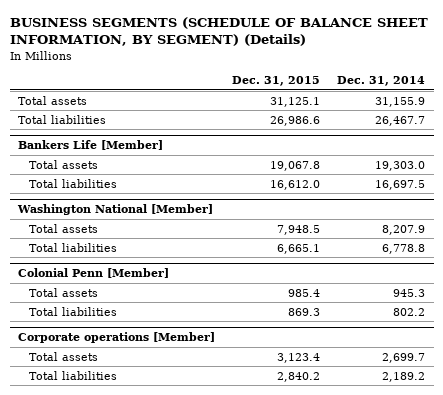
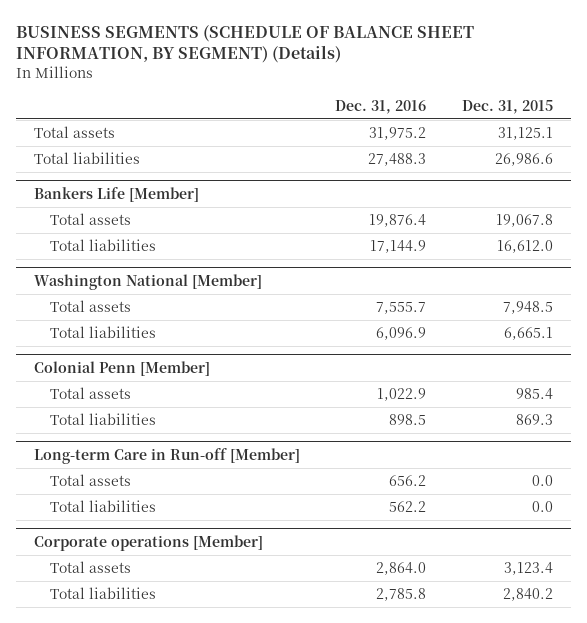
- | Dec. 31, 2015 | Dec. 31, 2014
+ | Dec. 31, 2016 | Dec. 31, 2015
+ Long-term Care in Run-off [Member]
+ Total assets | 656.2 | 0.0
+ Total liabilities | 562.2 | 0.0

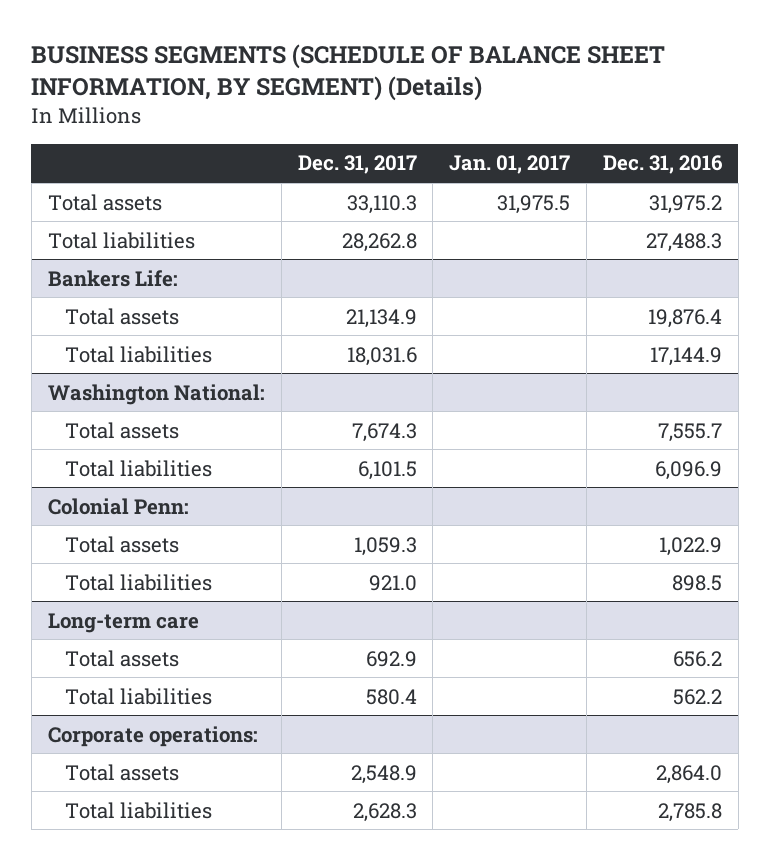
- | Dec. 31, 2016 | Dec. 31, 2015
+ | Dec. 31, 2017 | Jan. 01, 2017 | Dec. 31, 2016
- Bankers Life [Member]
+ Bankers Life:
- Washington National [Member]
+ Washington National:
- Colonial Penn [Member]
+ Colonial Penn:
- Long-term Care in Run-off [Member]
+ Long-term care
- Corporate operations [Member]
+ Corporate operations:

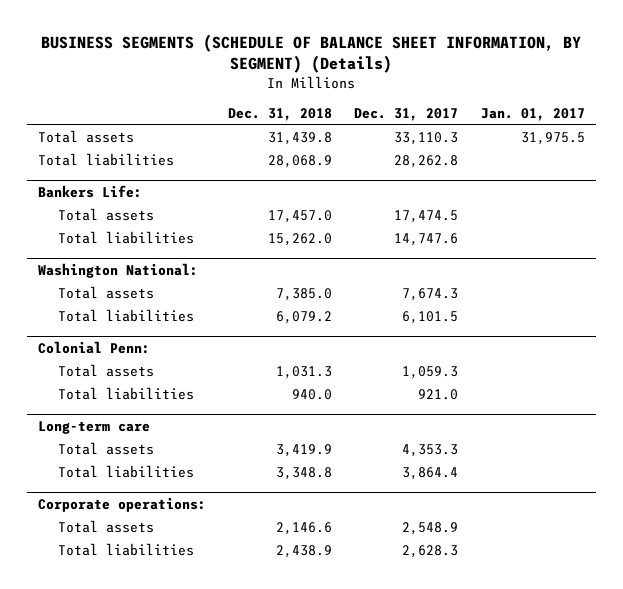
- | Dec. 31, 2017 | Jan. 01, 2017 | Dec. 31, 2016
+ | Dec. 31, 2018 | Dec. 31, 2017 | Jan. 01, 2017
@ Bankers Life:
- Total assets | 21,134.9 | | 19,876.4
- Total liabilities | 18,031.6 | | 17,144.9
+ Total assets | 17,457.0 | 17,474.5 |
+ Total liabilities | 15,262.0 | 14,747.6 |
@ Long-term care
- Total assets | 692.9 | | 656.2
- Total liabilities | 580.4 | | 562.2
+ Total assets | 3,419.9 | 4,353.3 |
+ Total liabilities | 3,348.8 | 3,864.4 |

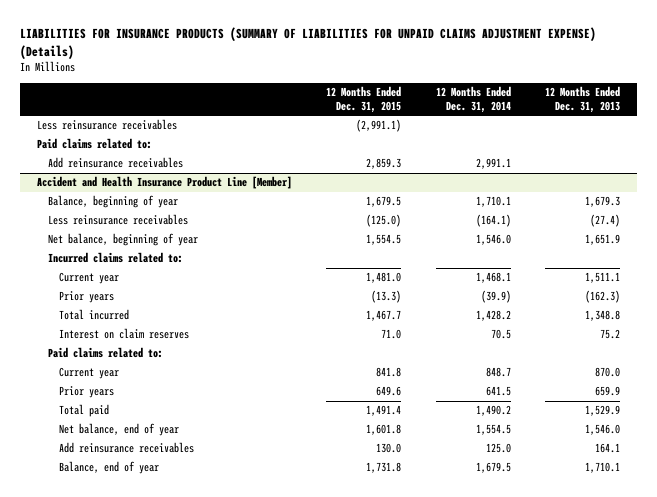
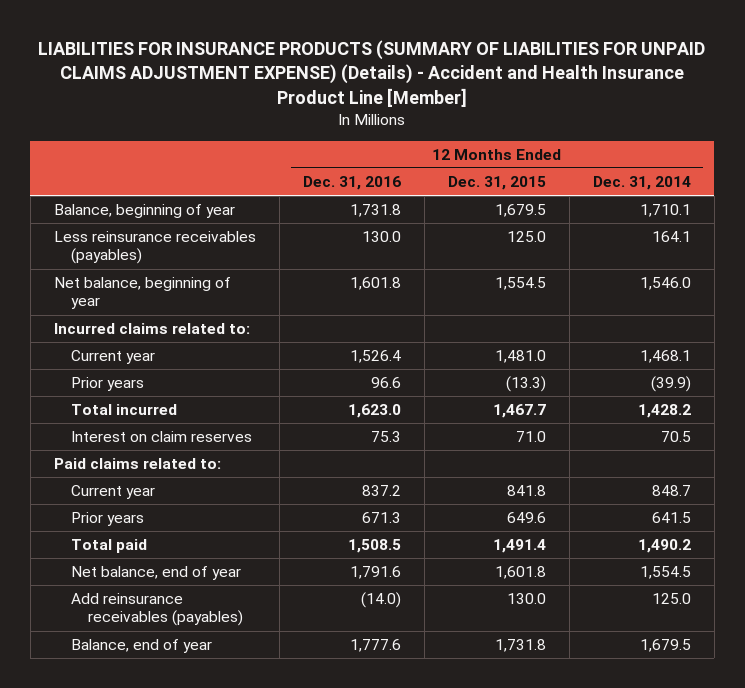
- LIABILITIES FOR INSURANCE PRODUCTS (SUMMARY OF LIABILITIES FOR UNPAID CLAIMS ADJUSTMENT EXPENSE) (Details)
+ LIABILITIES FOR INSURANCE PRODUCTS (SUMMARY OF LIABILITIES FOR UNPAID CLAIMS ADJUSTMENT EXPENSE) (Details) - Accident and Health Insurance Product Line [Member]
- | 12 Months Ended Dec. 31, 2015 | 12 Months Ended Dec. 31, 2014 | 12 Months Ended Dec. 31, 2013
+ | 12 Months Ended Dec. 31, 2016 | 12 Months Ended Dec. 31, 2015 | 12 Months Ended Dec. 31, 2014
- Less reinsurance receivables | (2,991.1) | |
- Paid claims related to:
- Add reinsurance receivables | 2,859.3 | 2,991.1 |
- Accident and Health Insurance Product Line [Member]
- Less reinsurance receivables | (125.0) | (164.1) | (27.4)
+ Less reinsurance receivables (payables) | 130.0 | 125.0 | 164.1
- Add reinsurance receivables | 130.0 | 125.0 | 164.1
+ Add reinsurance receivables (payables) | (14.0) | 130.0 | 125.0

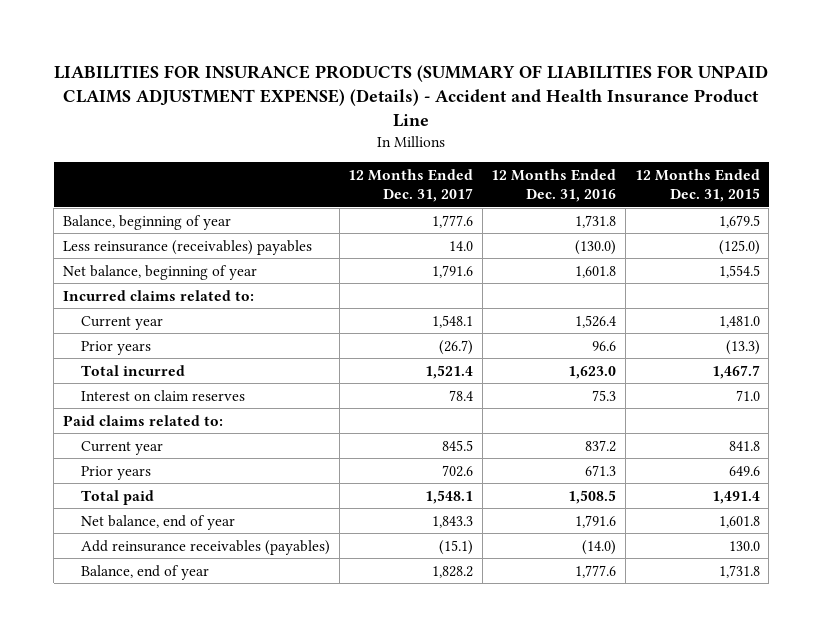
- LIABILITIES FOR INSURANCE PRODUCTS (SUMMARY OF LIABILITIES FOR UNPAID CLAIMS ADJUSTMENT EXPENSE) (Details) - Accident and Health Insurance Product Line [Member]
+ LIABILITIES FOR INSURANCE PRODUCTS (SUMMARY OF LIABILITIES FOR UNPAID CLAIMS ADJUSTMENT EXPENSE) (Details) - Accident and Health Insurance Product Line
- | 12 Months Ended Dec. 31, 2016 | 12 Months Ended Dec. 31, 2015 | 12 Months Ended Dec. 31, 2014
+ | 12 Months Ended Dec. 31, 2017 | 12 Months Ended Dec. 31, 2016 | 12 Months Ended Dec. 31, 2015
- Less reinsurance receivables (payables) | 130.0 | 125.0 | 164.1
+ Less reinsurance (receivables) payables | 14.0 | (130.0) | (125.0)

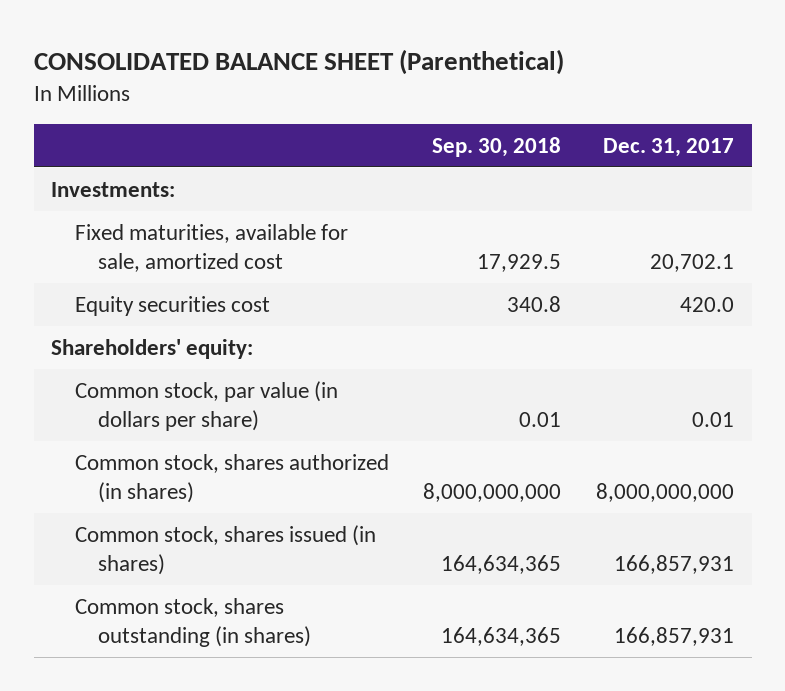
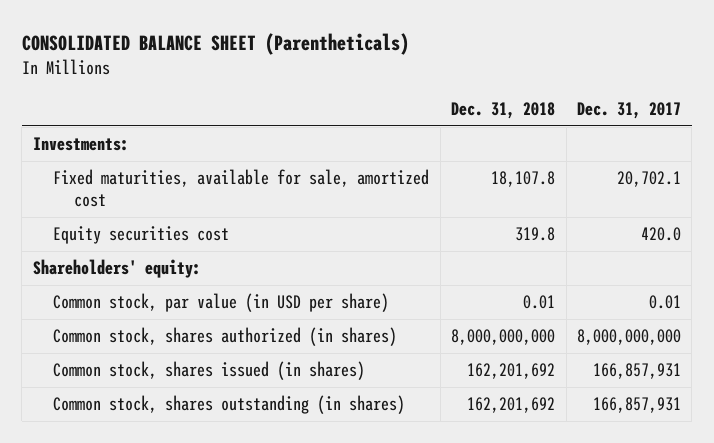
- CONSOLIDATED BALANCE SHEET (Parenthetical)
+ CONSOLIDATED BALANCE SHEET (Parentheticals)
- | Sep. 30, 2018 | Dec. 31, 2017
+ | Dec. 31, 2018 | Dec. 31, 2017
- Common stock, par value (in dollars per share) | 0.01 | 0.01
+ Common stock, par value (in USD per share) | 0.01 | 0.01

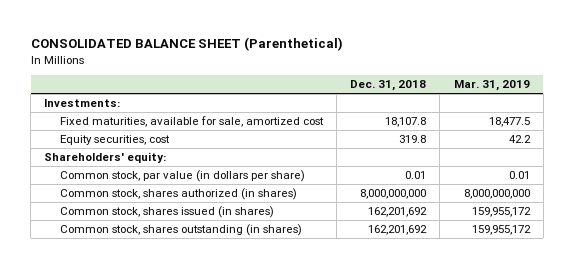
- CONSOLIDATED BALANCE SHEET (Parentheticals)
+ CONSOLIDATED BALANCE SHEET (Parenthetical)
- | Dec. 31, 2018 | Dec. 31, 2017
+ | Dec. 31, 2018 | Mar. 31, 2019
- Equity securities cost | 319.8 | 420.0
+ Equity securities, cost | 319.8 | 42.2
- Common stock, par value (in USD per share) | 0.01 | 0.01
+ Common stock, par value (in dollars per share) | 0.01 | 0.01

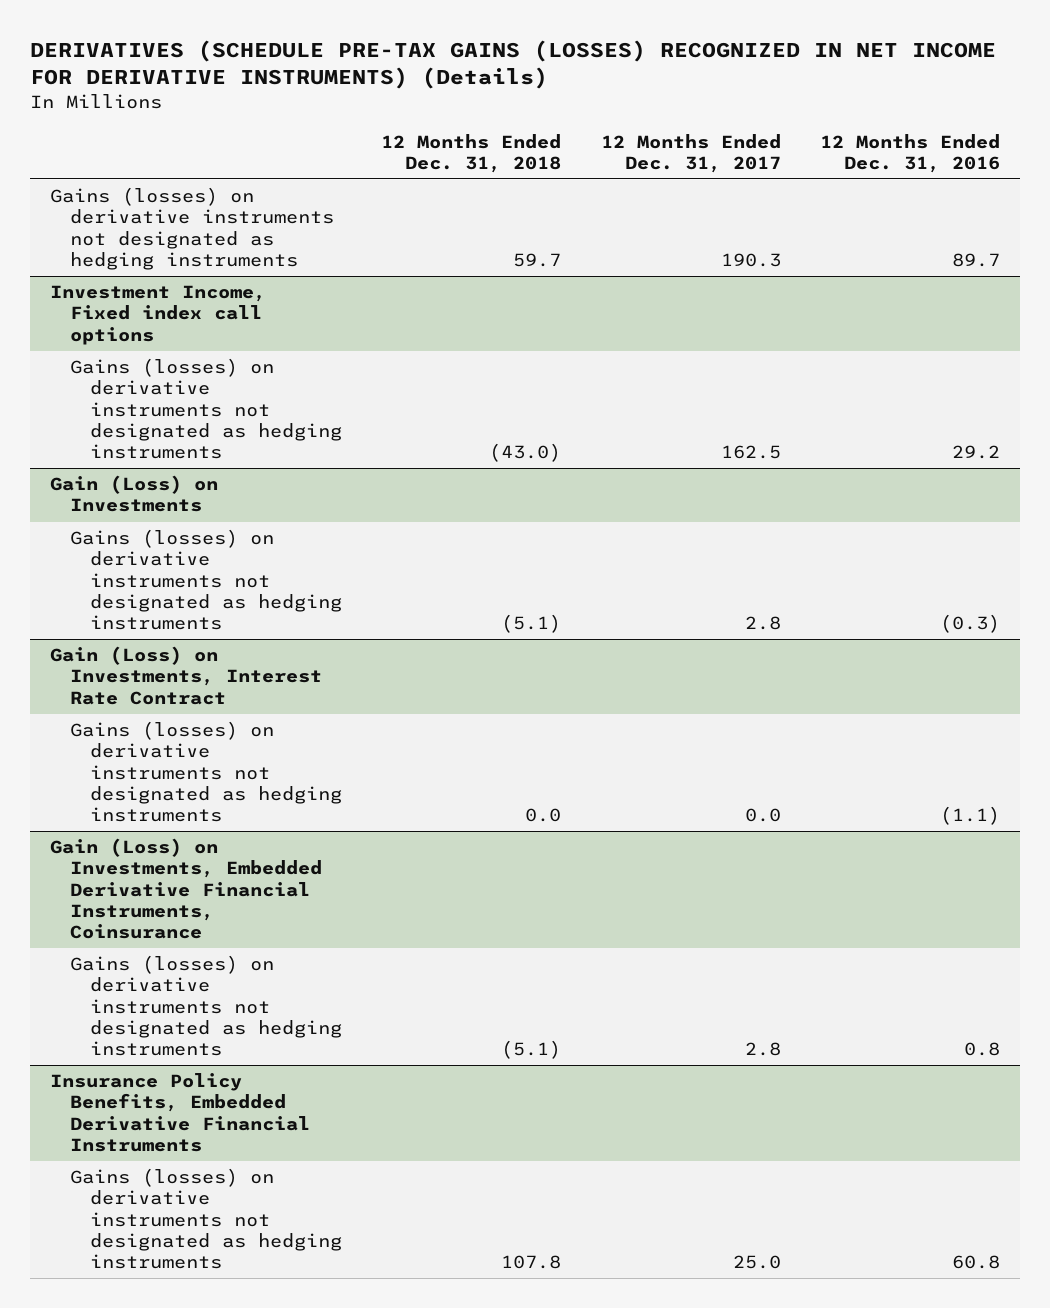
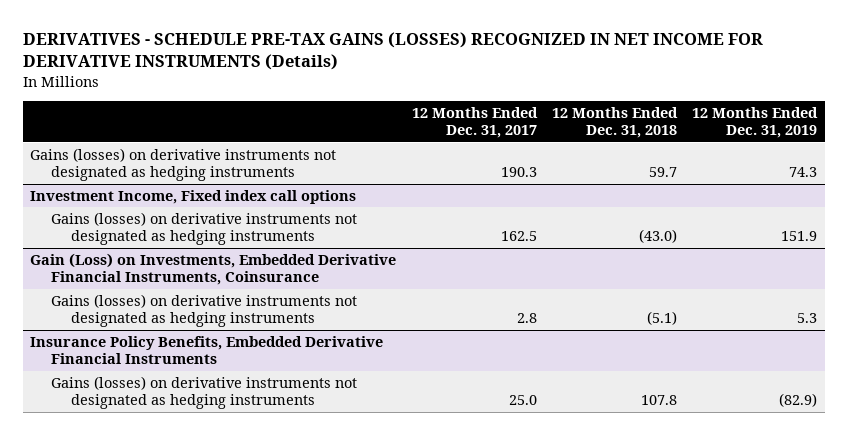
- DERIVATIVES (SCHEDULE PRE-TAX GAINS (LOSSES) RECOGNIZED IN NET INCOME FOR DERIVATIVE INSTRUMENTS) (Details)
+ DERIVATIVES - SCHEDULE PRE-TAX GAINS (LOSSES) RECOGNIZED IN NET INCOME FOR DERIVATIVE INSTRUMENTS (Details)
- | 12 Months Ended Dec. 31, 2018 | 12 Months Ended Dec. 31, 2017 | 12 Months Ended Dec. 31, 2016
+ | 12 Months Ended Dec. 31, 2017 | 12 Months Ended Dec. 31, 2018 | 12 Months Ended Dec. 31, 2019
- Gain (Loss) on Investments
- Gains (losses) on derivative instruments not designated as hedging instruments | (5.1) | 2.8 | (0.3)
- Gain (Loss) on Investments, Interest Rate Contract
- Gains (losses) on derivative instruments not designated as hedging instruments | 0.0 | 0.0 | (1.1)

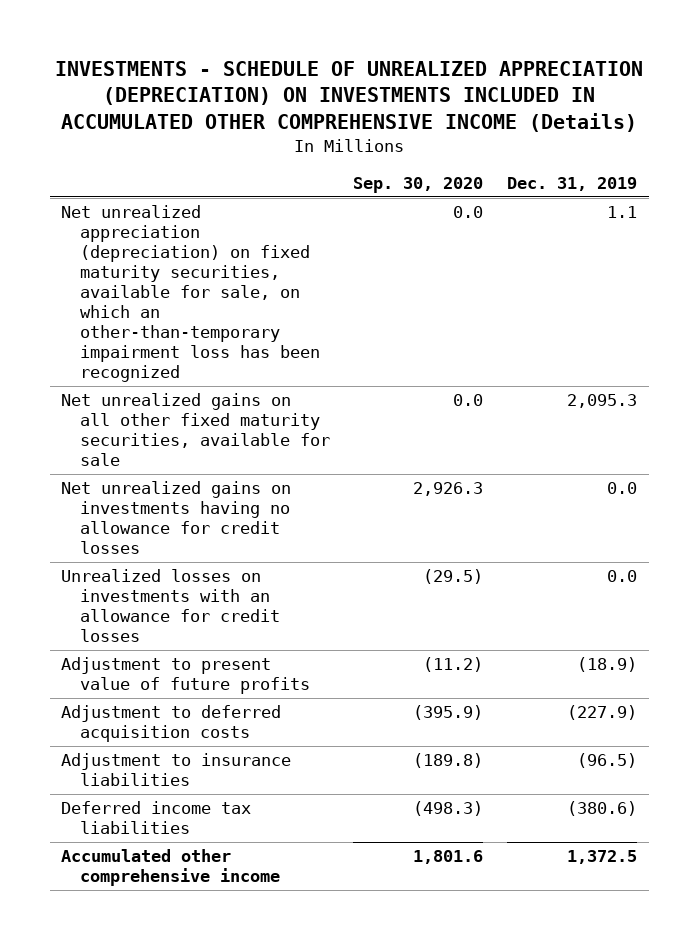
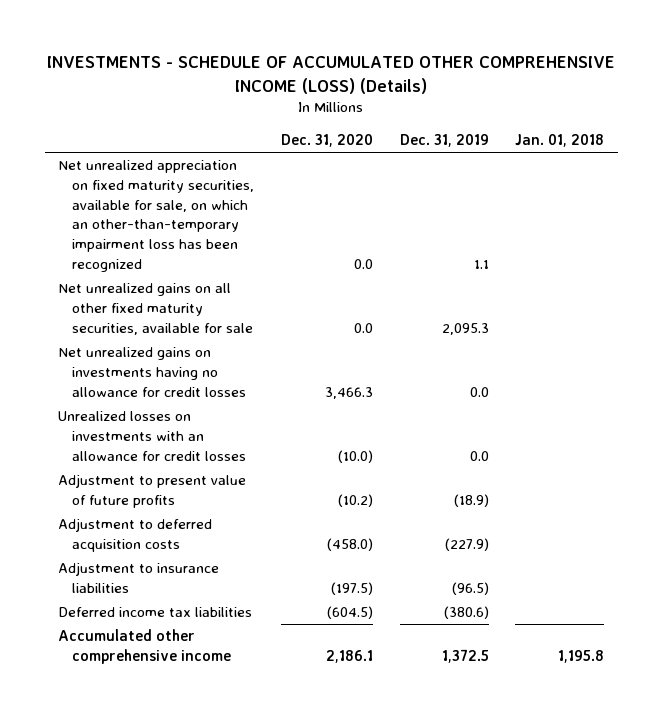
- INVESTMENTS - SCHEDULE OF UNREALIZED APPRECIATION (DEPRECIATION) ON INVESTMENTS INCLUDED IN ACCUMULATED OTHER COMPREHENSIVE INCOME (Details)
+ INVESTMENTS - SCHEDULE OF ACCUMULATED OTHER COMPREHENSIVE INCOME (LOSS) (Details)
- | Sep. 30, 2020 | Dec. 31, 2019
+ | Dec. 31, 2020 | Dec. 31, 2019 | Jan. 01, 2018
- Net unrealized appreciation (depreciation) on fixed maturity securities, available for sale, on which an other-than-temporary impairment loss has been recognized | 0.0 | 1.1
+ Net unrealized appreciation on fixed maturity securities, available for sale, on which an other-than-temporary impairment loss has been recognized | 0.0 | 1.1 |

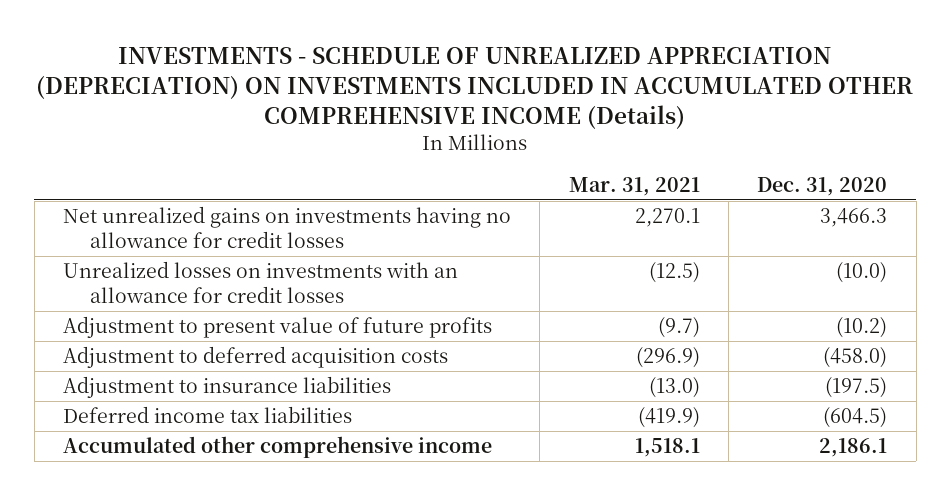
- INVESTMENTS - SCHEDULE OF ACCUMULATED OTHER COMPREHENSIVE INCOME (LOSS) (Details)
+ INVESTMENTS - SCHEDULE OF UNREALIZED APPRECIATION (DEPRECIATION) ON INVESTMENTS INCLUDED IN ACCUMULATED OTHER COMPREHENSIVE INCOME (Details)
- | Dec. 31, 2020 | Dec. 31, 2019 | Jan. 01, 2018
+ | Mar. 31, 2021 | Dec. 31, 2020
- Net unrealized appreciation on fixed maturity securities, available for sale, on which an other-than-temporary impairment loss has been recognized | 0.0 | 1.1 |
- Net unrealized gains on all other fixed maturity securities, available for sale | 0.0 | 2,095.3 |

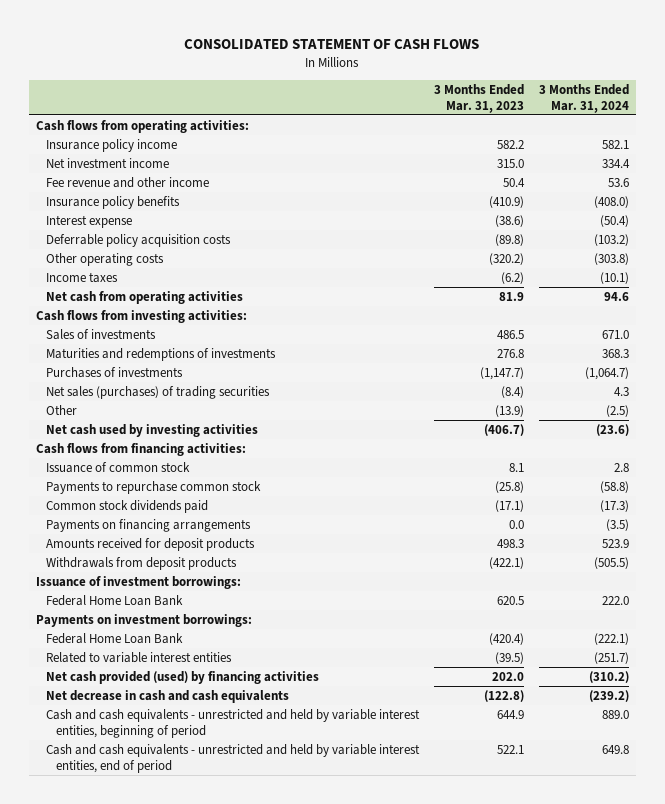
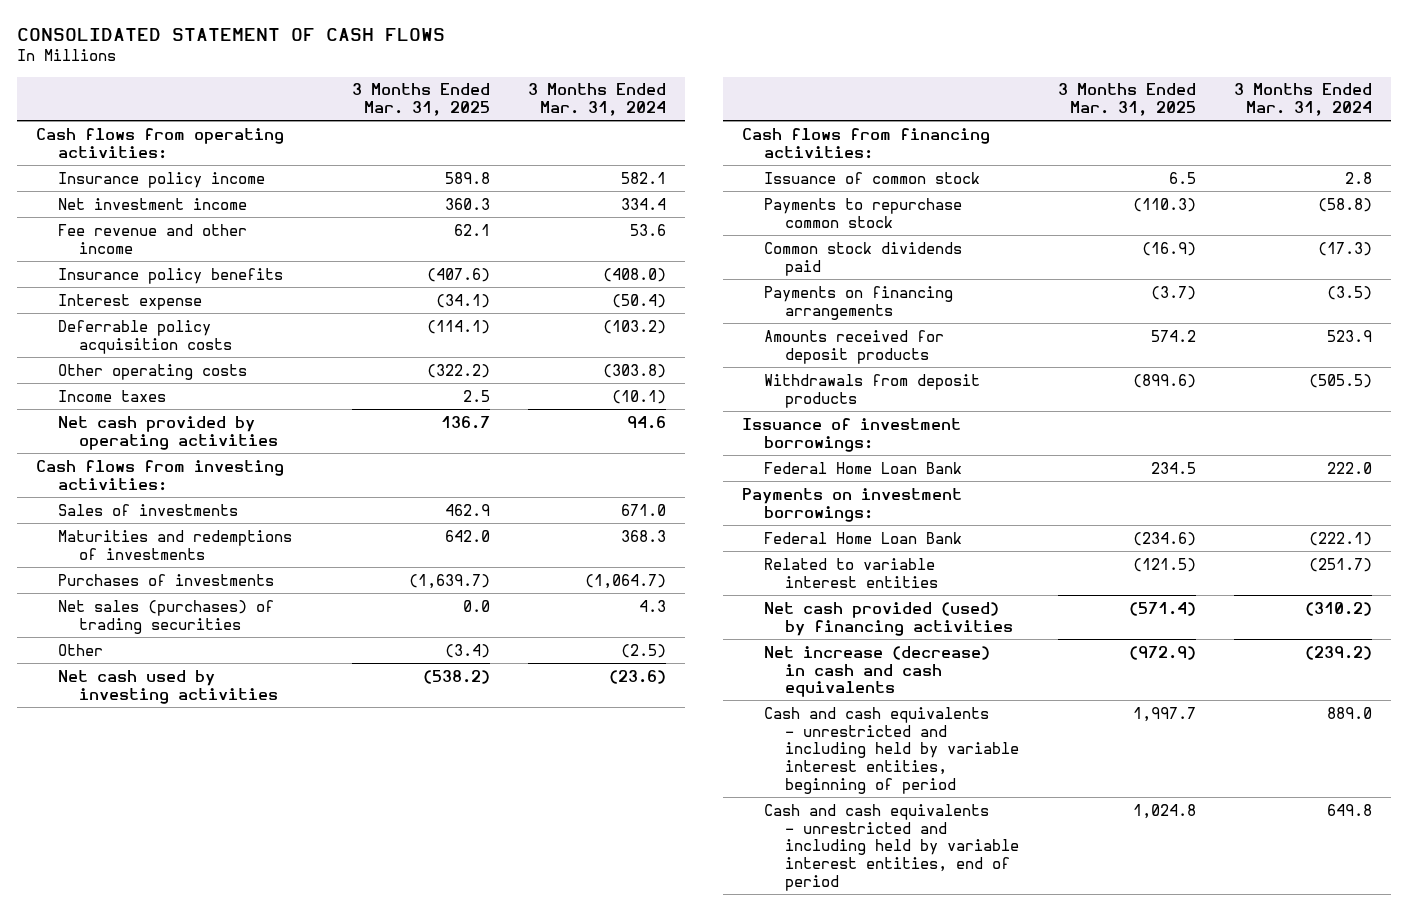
- | 3 Months Ended Mar. 31, 2023 | 3 Months Ended Mar. 31, 2024
+ | 3 Months Ended Mar. 31, 2025 | 3 Months Ended Mar. 31, 2024
- Net cash from operating activities | 81.9 | 94.6
+ Net cash provided by operating activities | 136.7 | 94.6
- Net decrease in cash and cash equivalents | (122.8) | (239.2)
- Cash and cash equivalents - unrestricted and held by variable interest entities, beginning of period | 644.9 | 889.0
- Cash and cash equivalents - unrestricted and held by variable interest entities, end of period | 522.1 | 649.8
+ Net increase (decrease) in cash and cash equivalents | (972.9) | (239.2)
+ Cash and cash equivalents - unrestricted and including held by variable interest entities, beginning of period | 1,997.7 | 889.0
+ Cash and cash equivalents - unrestricted and including held by variable interest entities, end of period | 1,024.8 | 649.8

